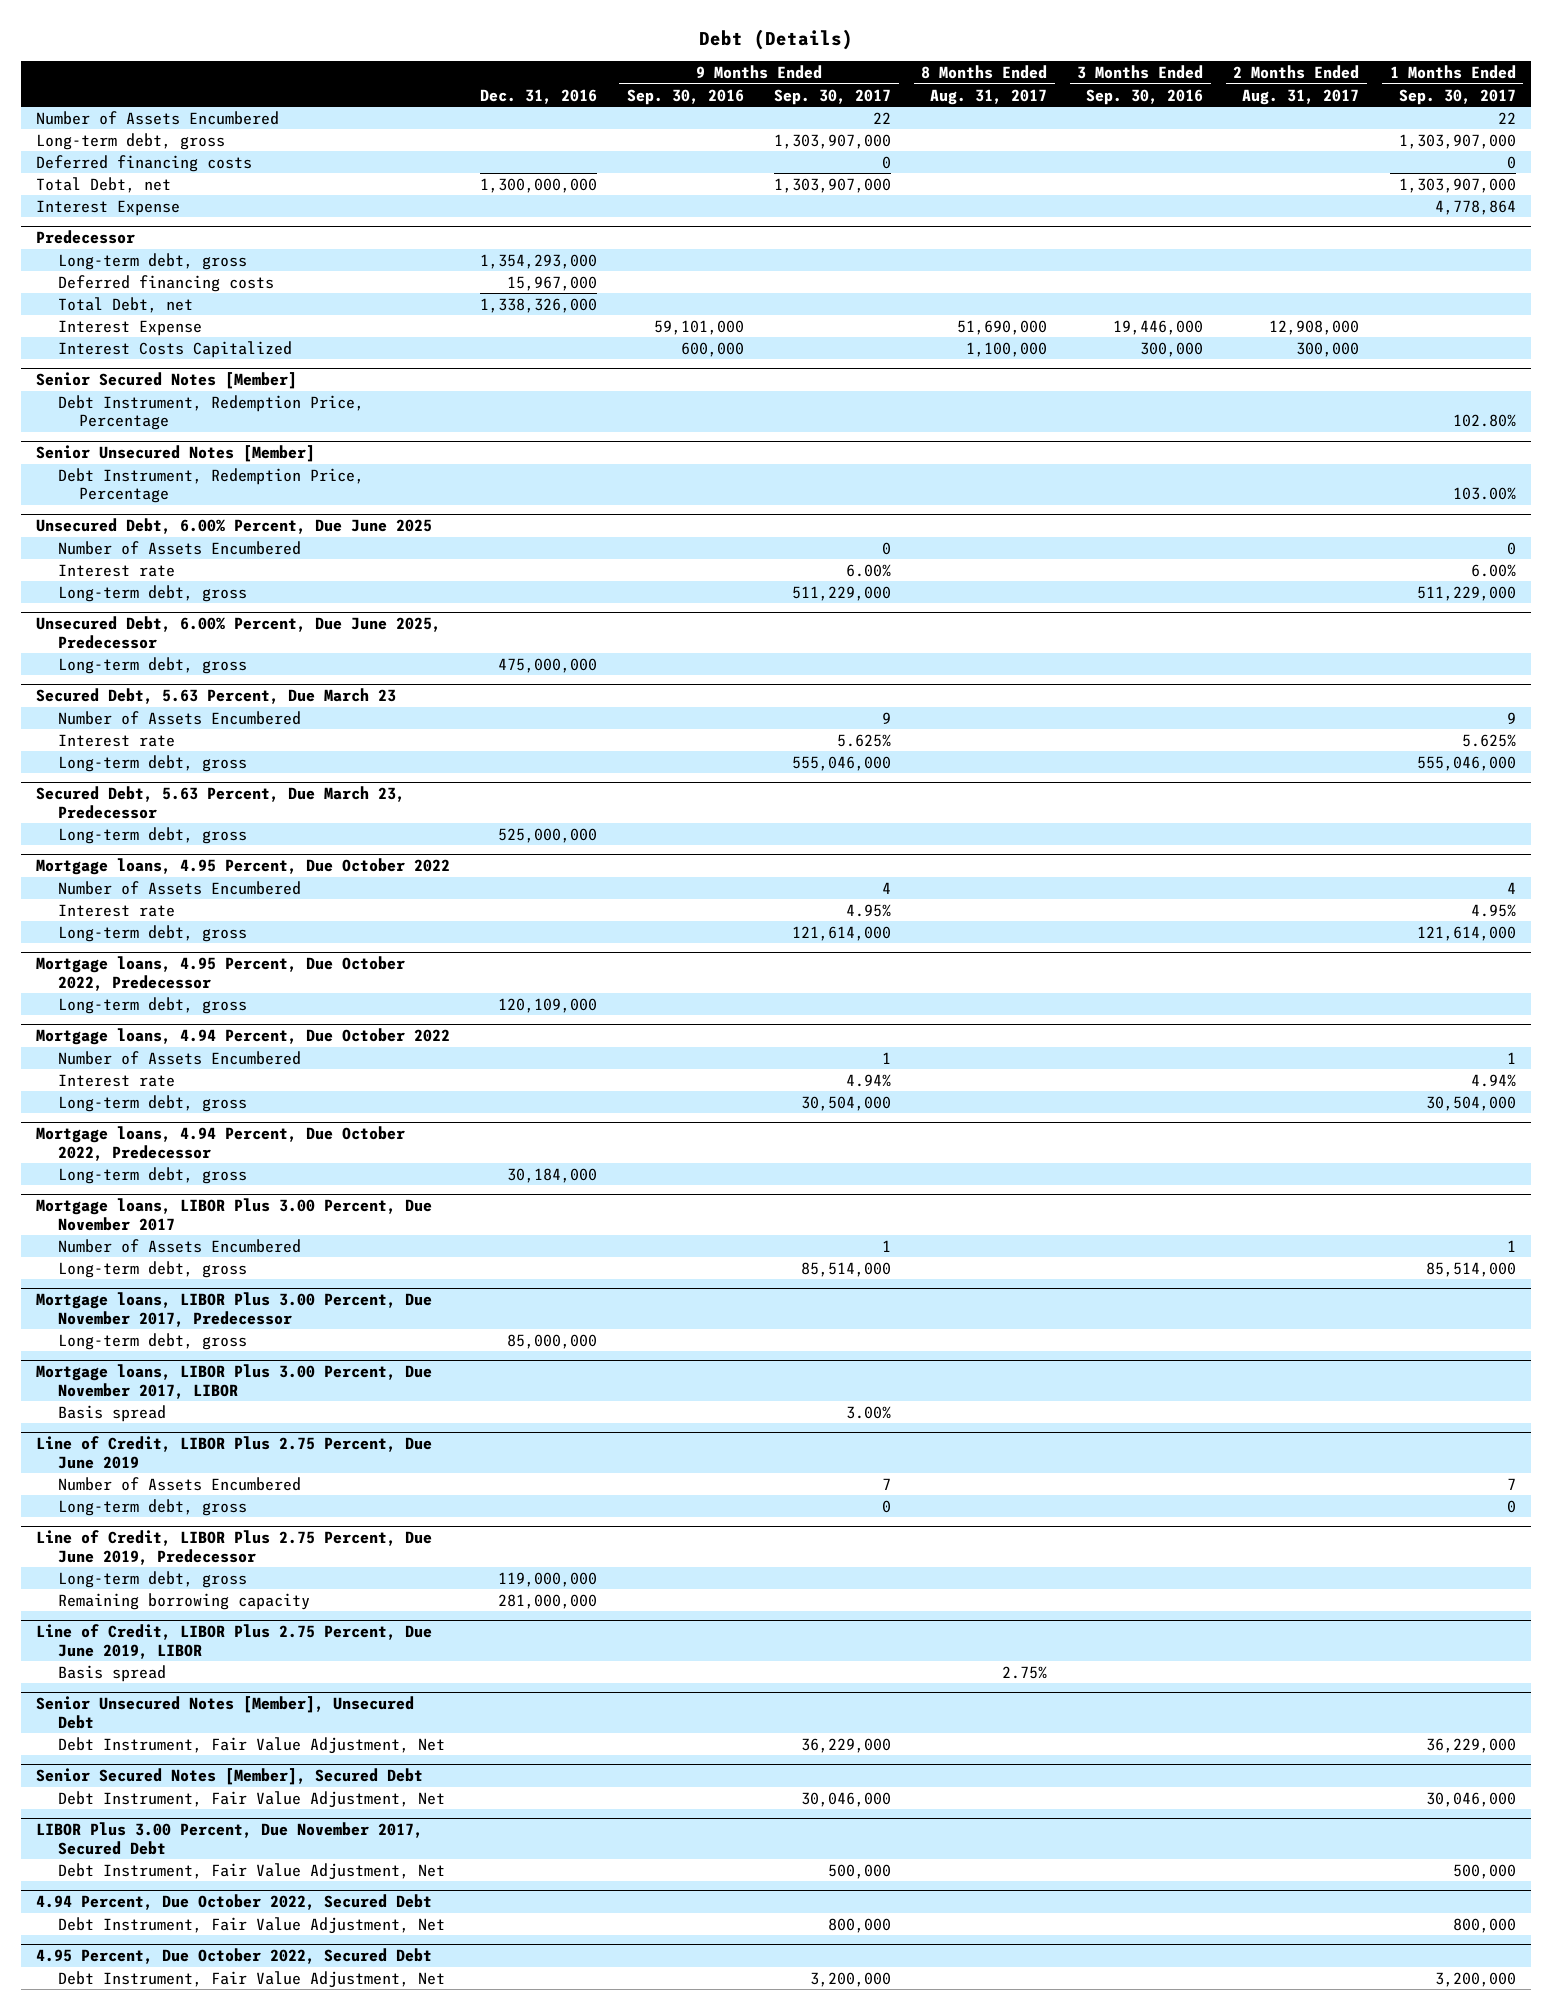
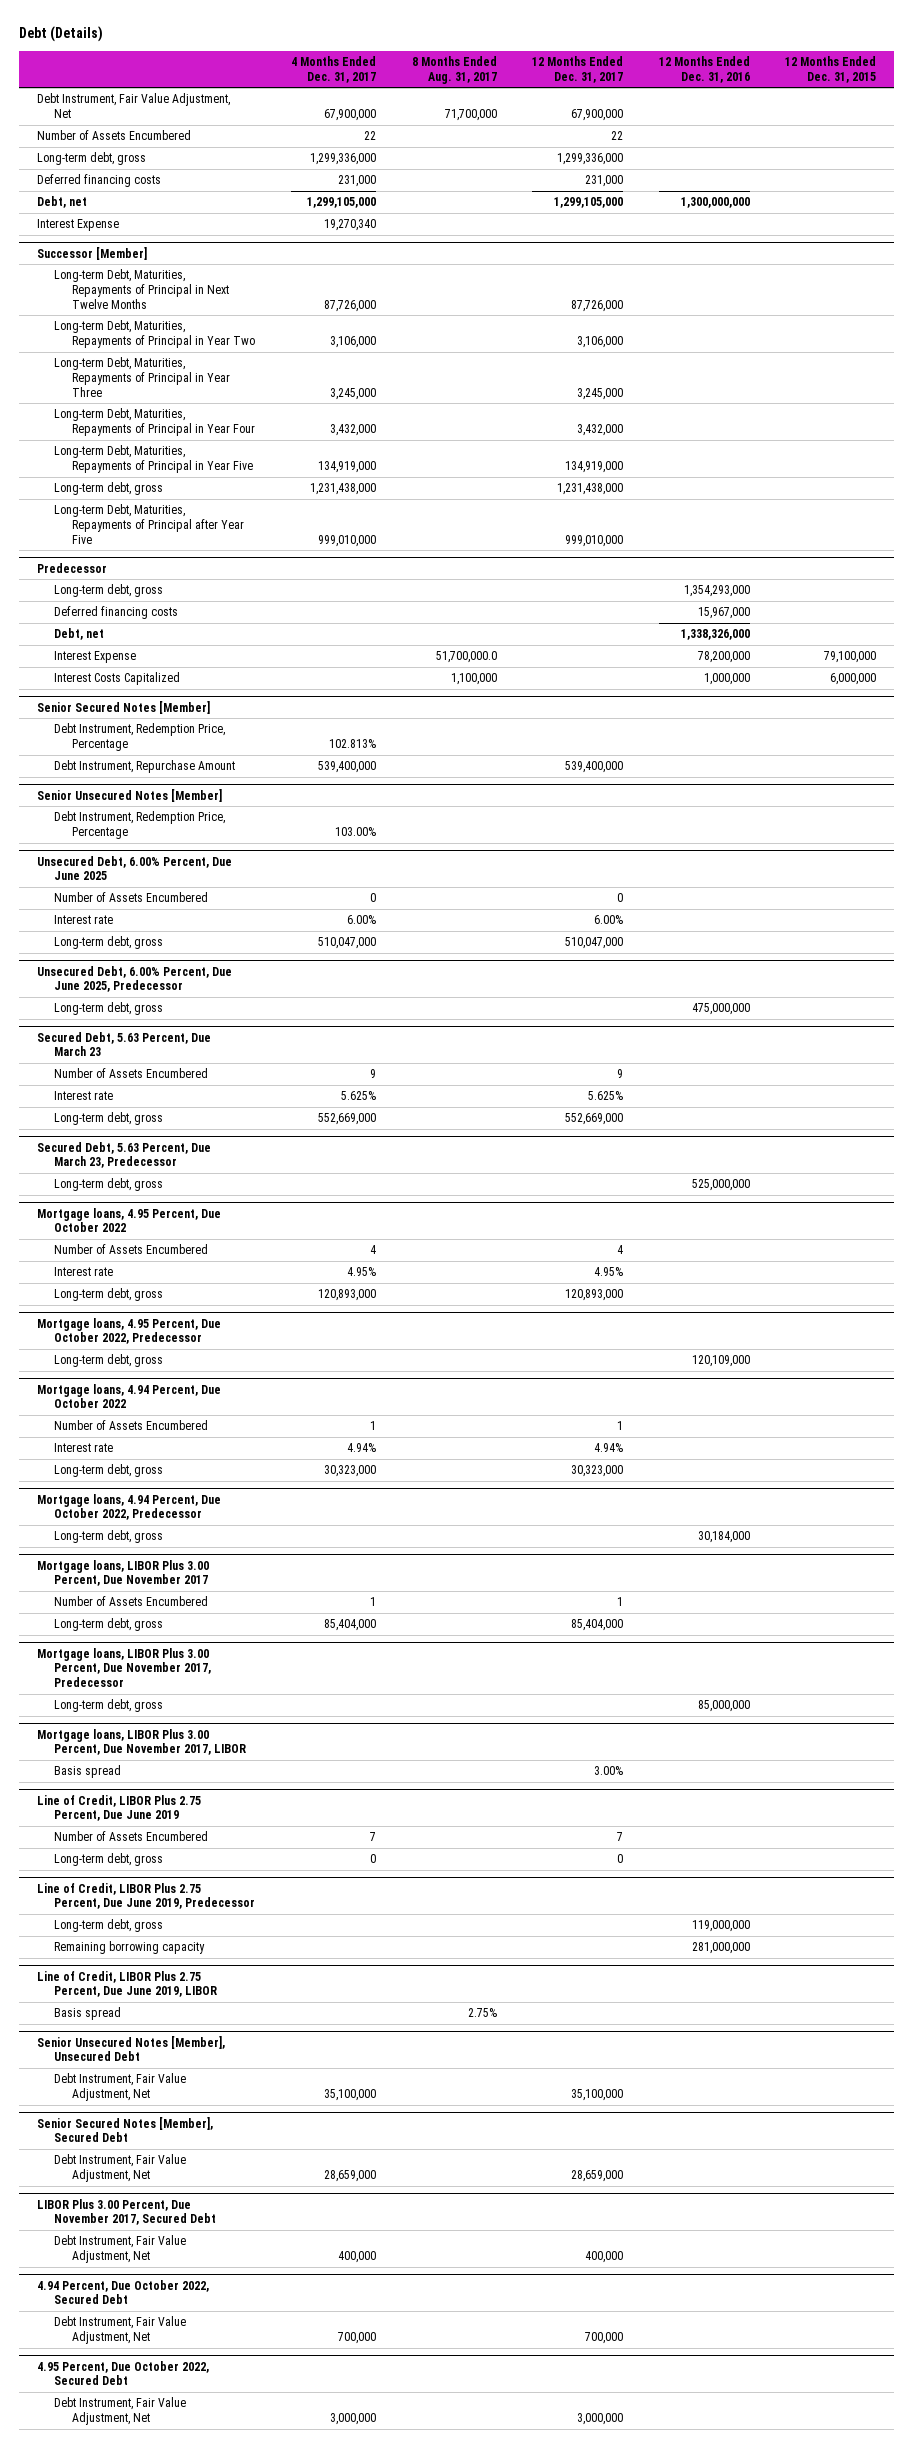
- | Dec. 31, 2016 | 9 Months Ended Sep. 30, 2016 | 9 Months Ended Sep. 30, 2017 | 8 Months Ended Aug. 31, 2017 | 3 Months Ended Sep. 30, 2016 | 2 Months Ended Aug. 31, 2017 | 1 Months Ended Sep. 30, 2017
+ | 4 Months Ended Dec. 31, 2017 | 8 Months Ended Aug. 31, 2017 | 12 Months Ended Dec. 31, 2017 | 12 Months Ended Dec. 31, 2016 | 12 Months Ended Dec. 31, 2015
+ Debt Instrument, Fair Value Adjustment, Net | 67,900,000 | 71,700,000 | 67,900,000 | |
- Total Debt, net | 1,300,000,000 | | 1,303,907,000 | | | | 1,303,907,000
+ Debt, net | 1,299,105,000 | | 1,299,105,000 | 1,300,000,000 |
+ Successor [Member]
+ Long-term Debt, Maturities, Repayments of Principal in Next Twelve Months | 87,726,000 | | 87,726,000 | |
+ Long-term Debt, Maturities, Repayments of Principal in Year Two | 3,106,000 | | 3,106,000 | |
+ Long-term Debt, Maturities, Repayments of Principal in Year Three | 3,245,000 | | 3,245,000 | |
+ Long-term Debt, Maturities, Repayments of Principal in Year Four | 3,432,000 | | 3,432,000 | |
+ Long-term Debt, Maturities, Repayments of Principal in Year Five | 134,919,000 | | 134,919,000 | |
+ Long-term debt, gross | 1,231,438,000 | | 1,231,438,000 | |
+ Long-term Debt, Maturities, Repayments of Principal after Year Five | 999,010,000 | | 999,010,000 | |
@ Predecessor
- Total Debt, net | 1,338,326,000 | | | | | |
- Interest Expense | | 59,101,000 | | 51,690,000 | 19,446,000 | 12,908,000 |
+ Debt, net | | | | 1,338,326,000 |
+ Interest Expense | | 51,700,000.0 | | 78,200,000 | 79,100,000
@ Senior Secured Notes [Member]
+ Debt Instrument, Repurchase Amount | 539,400,000 | | 539,400,000 | |

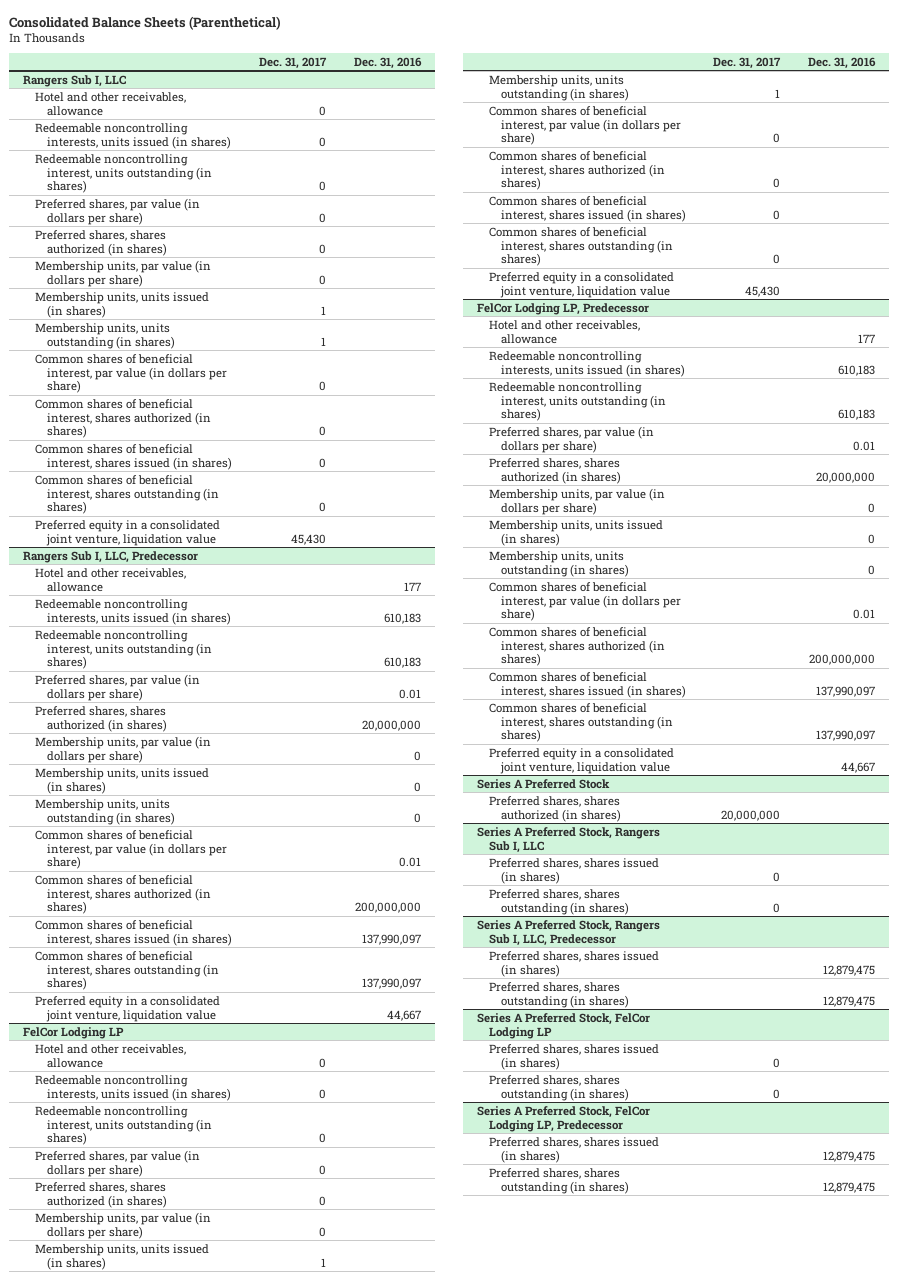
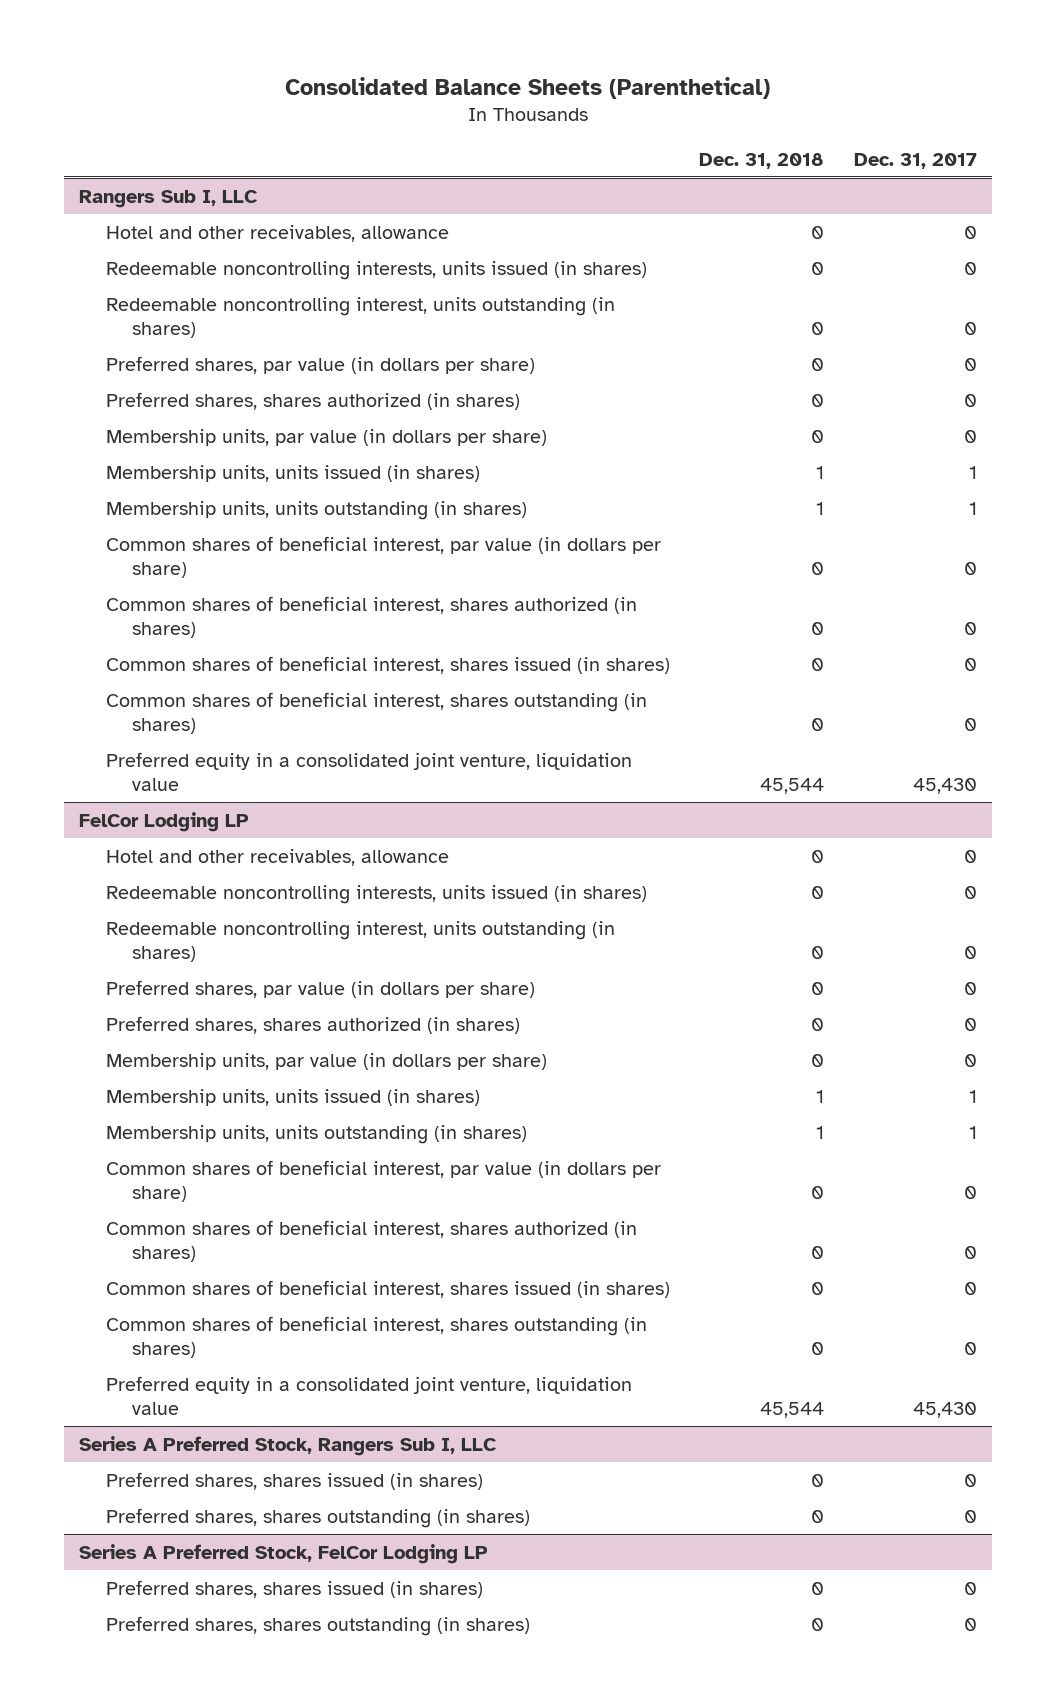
- | Dec. 31, 2017 | Dec. 31, 2016
+ | Dec. 31, 2018 | Dec. 31, 2017
- Rangers Sub I, LLC, Predecessor
- Hotel and other receivables, allowance | | 177
- Redeemable noncontrolling interests, units issued (in shares) | | 610,183
- Redeemable noncontrolling interest, units outstanding (in shares) | | 610,183
- Preferred shares, par value (in dollars per share) | | 0.01
- Preferred shares, shares authorized (in shares) | | 20,000,000
- Membership units, par value (in dollars per share) | | 0
- Membership units, units issued (in shares) | | 0
- Membership units, units outstanding (in shares) | | 0
- Common shares of beneficial interest, par value (in dollars per share) | | 0.01
- Common shares of beneficial interest, shares authorized (in shares) | | 200,000,000
- Common shares of beneficial interest, shares issued (in shares) | | 137,990,097
- Common shares of beneficial interest, shares outstanding (in shares) | | 137,990,097
- Preferred equity in a consolidated joint venture, liquidation value | | 44,667
- FelCor Lodging LP, Predecessor
- Hotel and other receivables, allowance | | 177
- Redeemable noncontrolling interests, units issued (in shares) | | 610,183
- Redeemable noncontrolling interest, units outstanding (in shares) | | 610,183
- Preferred shares, par value (in dollars per share) | | 0.01
- Preferred shares, shares authorized (in shares) | | 20,000,000
- Membership units, par value (in dollars per share) | | 0
- Membership units, units issued (in shares) | | 0
- Membership units, units outstanding (in shares) | | 0
- Common shares of beneficial interest, par value (in dollars per share) | | 0.01
- Common shares of beneficial interest, shares authorized (in shares) | | 200,000,000
- Common shares of beneficial interest, shares issued (in shares) | | 137,990,097
- Common shares of beneficial interest, shares outstanding (in shares) | | 137,990,097
- Preferred equity in a consolidated joint venture, liquidation value | | 44,667
- Series A Preferred Stock
- Preferred shares, shares authorized (in shares) | 20,000,000 |
- Series A Preferred Stock, Rangers Sub I, LLC, Predecessor
- Preferred shares, shares issued (in shares) | | 12,879,475
- Preferred shares, shares outstanding (in shares) | | 12,879,475
- Series A Preferred Stock, FelCor Lodging LP, Predecessor
- Preferred shares, shares issued (in shares) | | 12,879,475
- Preferred shares, shares outstanding (in shares) | | 12,879,475

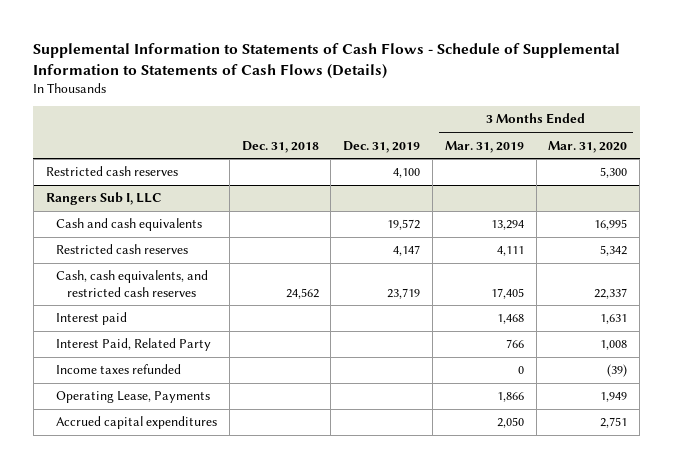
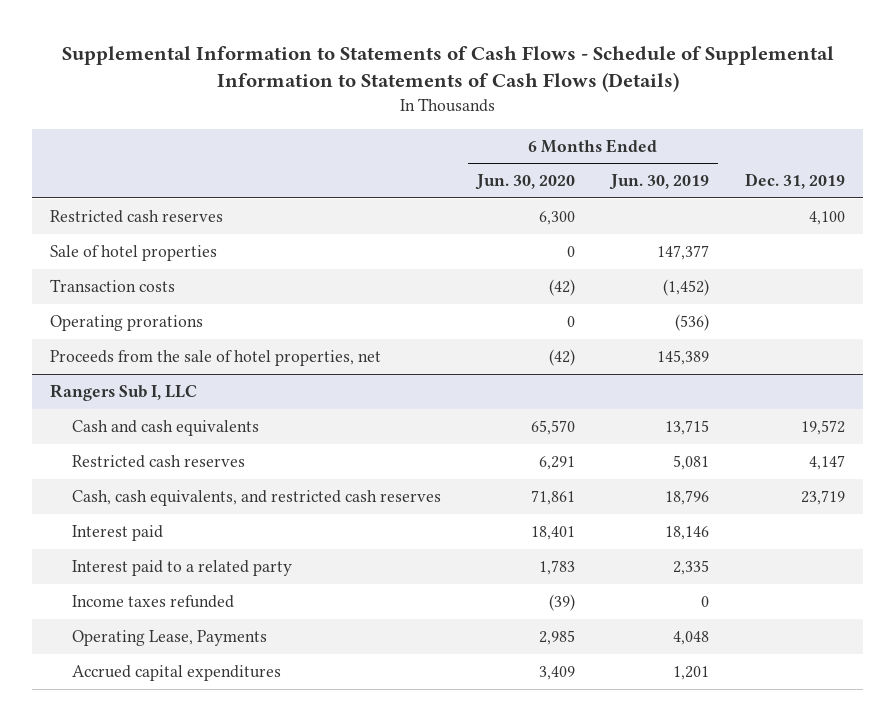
- | Dec. 31, 2018 | Dec. 31, 2019 | 3 Months Ended Mar. 31, 2019 | 3 Months Ended Mar. 31, 2020
+ | 6 Months Ended Jun. 30, 2020 | 6 Months Ended Jun. 30, 2019 | Dec. 31, 2019
+ Sale of hotel properties | 0 | 147,377 |
+ Transaction costs | (42) | (1,452) |
+ Operating prorations | 0 | (536) |
+ Proceeds from the sale of hotel properties, net | (42) | 145,389 |
@ Rangers Sub I, LLC
- Interest Paid, Related Party | | | 766 | 1,008
+ Interest paid to a related party | 1,783 | 2,335 |

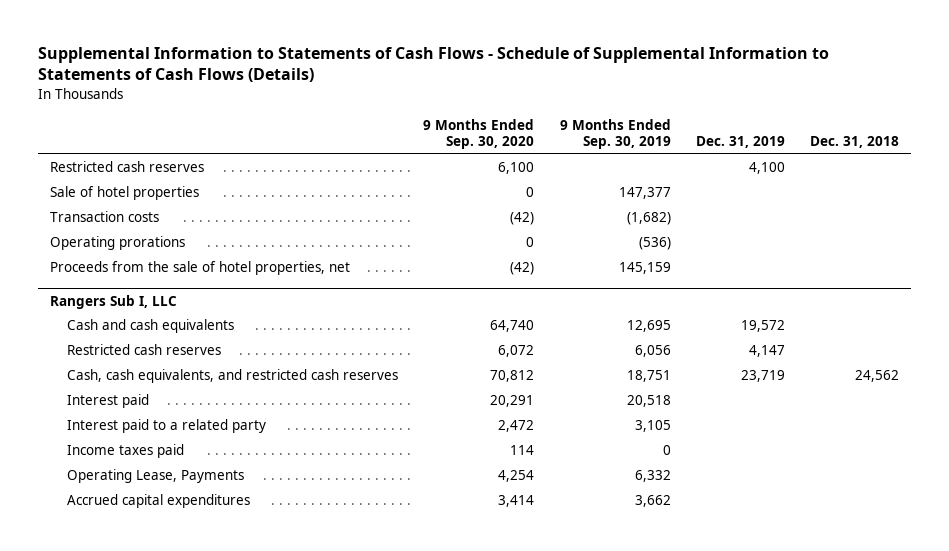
- | 6 Months Ended Jun. 30, 2020 | 6 Months Ended Jun. 30, 2019 | Dec. 31, 2019
+ | 9 Months Ended Sep. 30, 2020 | 9 Months Ended Sep. 30, 2019 | Dec. 31, 2019 | Dec. 31, 2018
@ Rangers Sub I, LLC
- Income taxes refunded | (39) | 0 |
+ Income taxes paid | 114 | 0 | |

